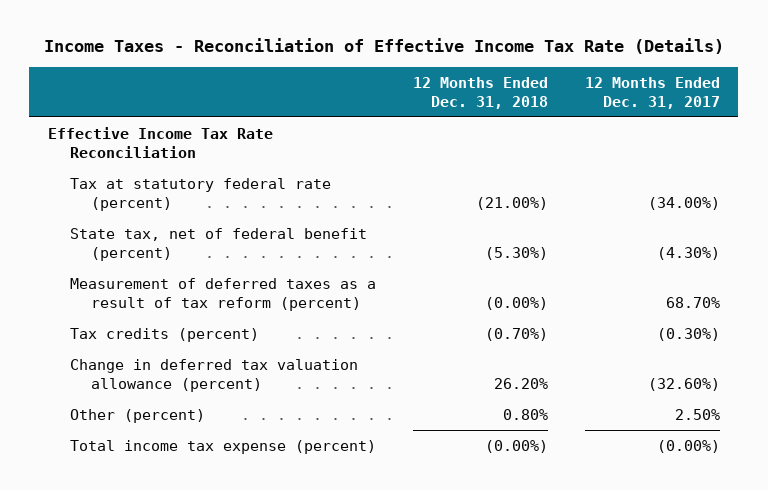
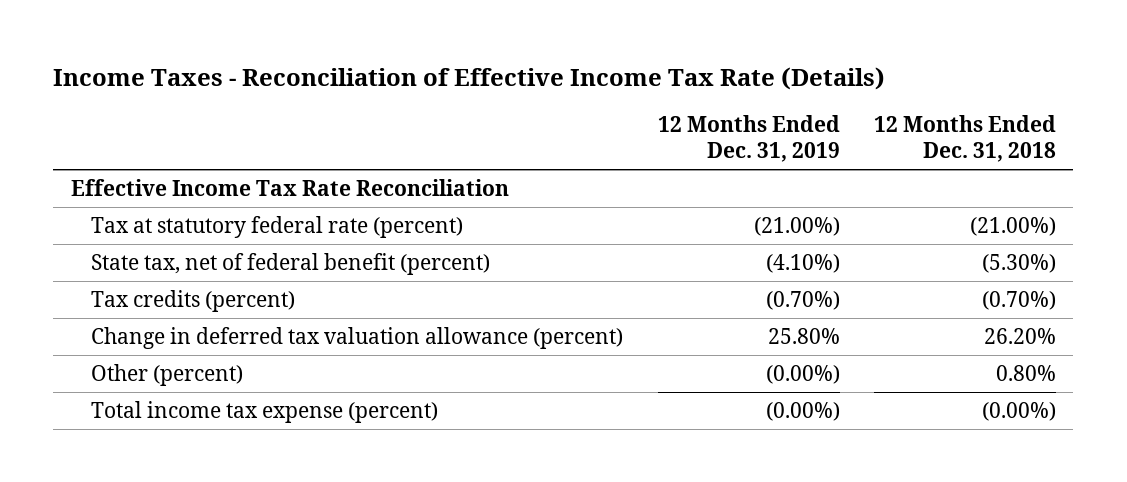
- | 12 Months Ended Dec. 31, 2018 | 12 Months Ended Dec. 31, 2017
+ | 12 Months Ended Dec. 31, 2019 | 12 Months Ended Dec. 31, 2018
- Measurement of deferred taxes as a result of tax reform (percent) | (0.00%) | 68.70%

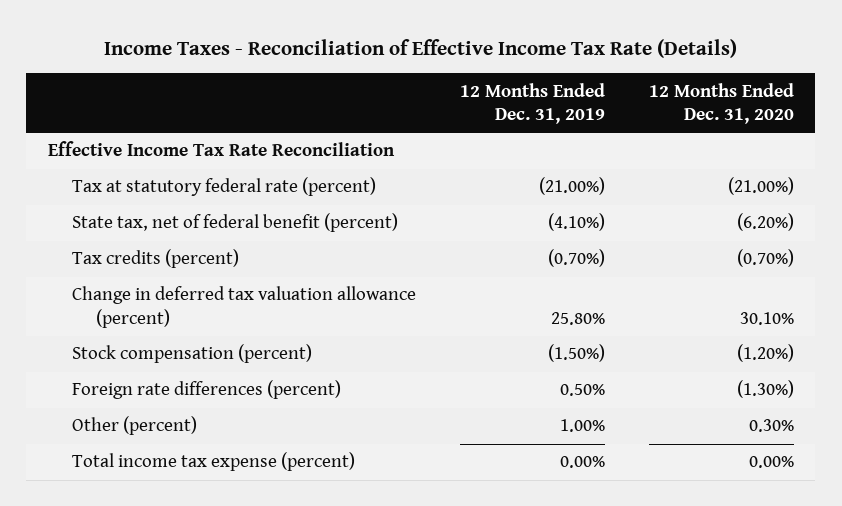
- | 12 Months Ended Dec. 31, 2019 | 12 Months Ended Dec. 31, 2018
+ | 12 Months Ended Dec. 31, 2019 | 12 Months Ended Dec. 31, 2020
- Other (percent) | (0.00%) | 0.80%
- Total income tax expense (percent) | (0.00%) | (0.00%)
+ Stock compensation (percent) | (1.50%) | (1.20%)
+ Foreign rate differences (percent) | 0.50% | (1.30%)
+ Other (percent) | 1.00% | 0.30%
+ Total income tax expense (percent) | 0.00% | 0.00%

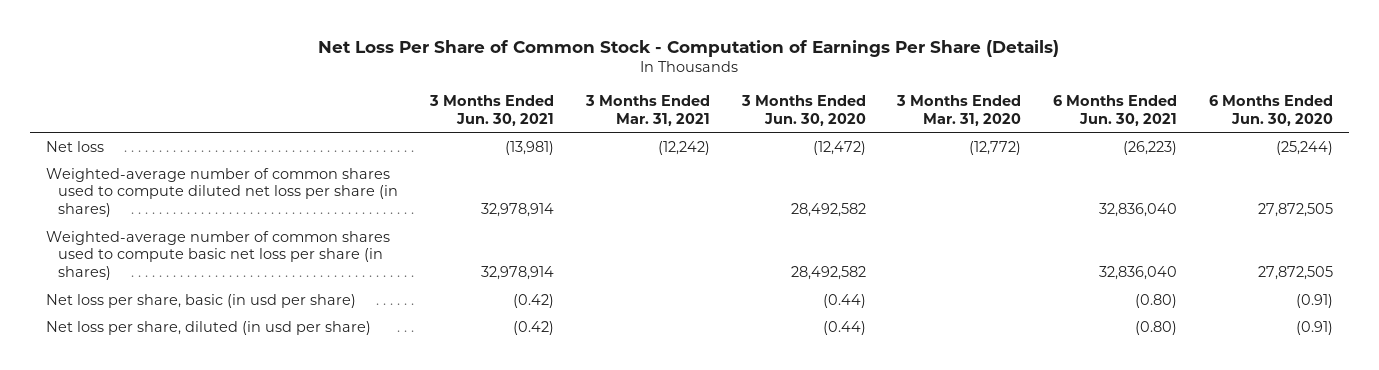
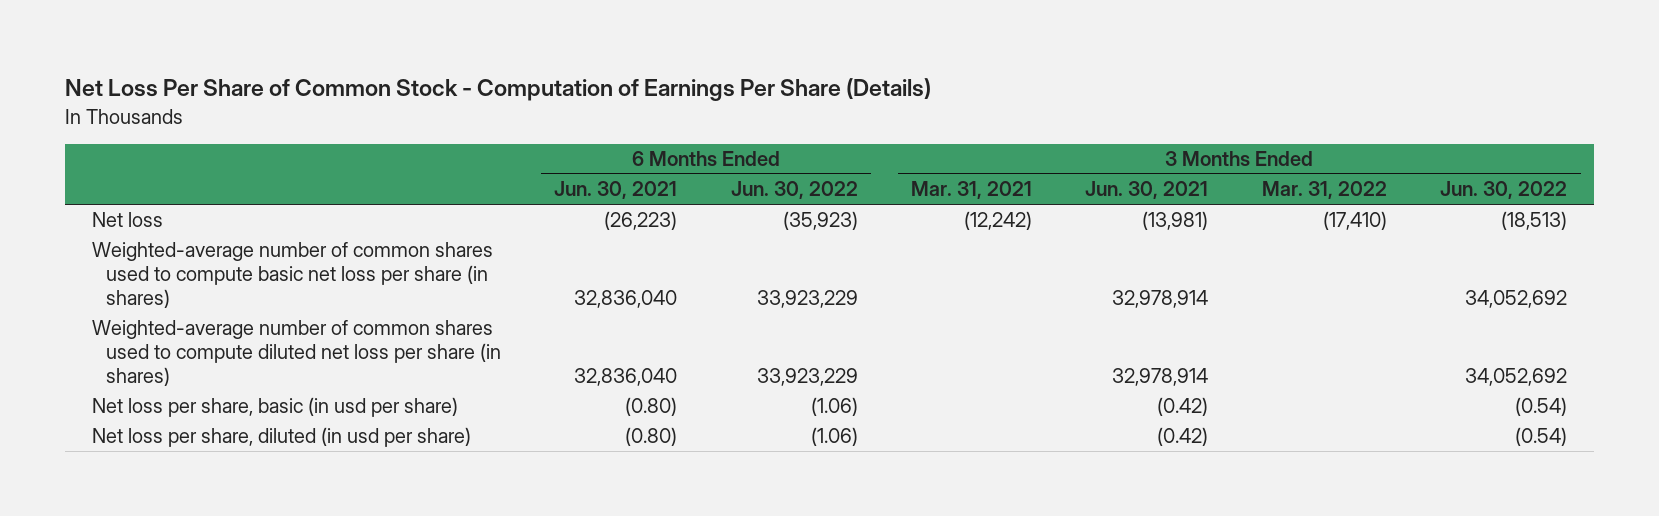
- | 3 Months Ended Jun. 30, 2021 | 3 Months Ended Mar. 31, 2021 | 3 Months Ended Jun. 30, 2020 | 3 Months Ended Mar. 31, 2020 | 6 Months Ended Jun. 30, 2021 | 6 Months Ended Jun. 30, 2020
+ | 6 Months Ended Jun. 30, 2021 | 6 Months Ended Jun. 30, 2022 | 3 Months Ended Mar. 31, 2021 | 3 Months Ended Jun. 30, 2021 | 3 Months Ended Mar. 31, 2022 | 3 Months Ended Jun. 30, 2022
moved down: Weighted-average number of common shares used to compute diluted net loss per share (in shares) | 32,836,040 | 33,923,229 | | 32,978,914 | | 34,052,692

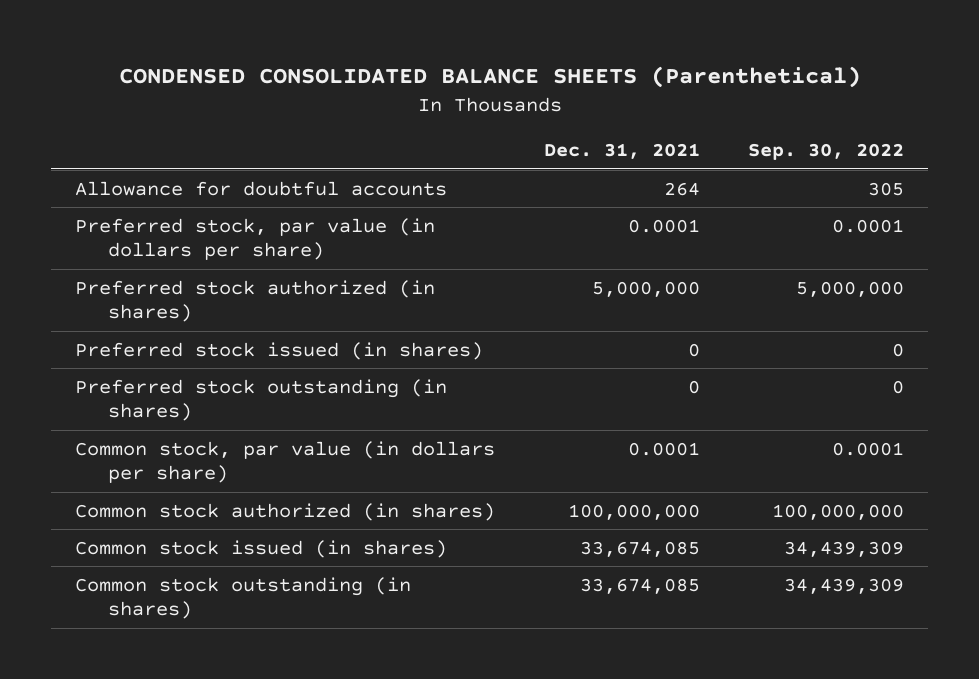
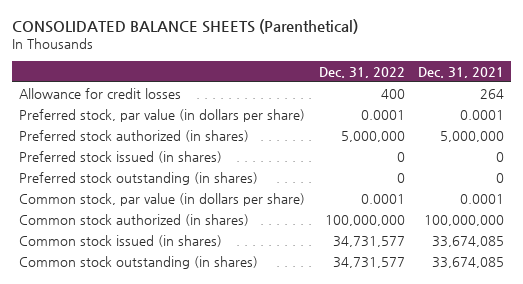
- CONDENSED CONSOLIDATED BALANCE SHEETS (Parenthetical)
+ CONSOLIDATED BALANCE SHEETS (Parenthetical)
- | Dec. 31, 2021 | Sep. 30, 2022
+ | Dec. 31, 2022 | Dec. 31, 2021
- Allowance for doubtful accounts | 264 | 305
+ Allowance for credit losses | 400 | 264

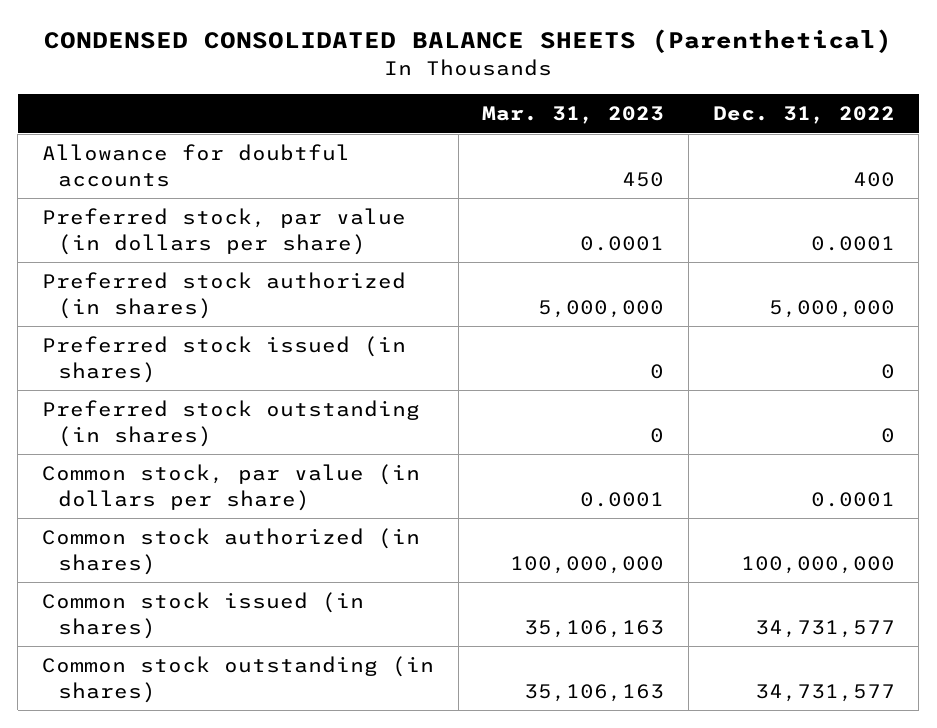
- CONSOLIDATED BALANCE SHEETS (Parenthetical)
+ CONDENSED CONSOLIDATED BALANCE SHEETS (Parenthetical)
- | Dec. 31, 2022 | Dec. 31, 2021
+ | Mar. 31, 2023 | Dec. 31, 2022
- Allowance for credit losses | 400 | 264
+ Allowance for doubtful accounts | 450 | 400

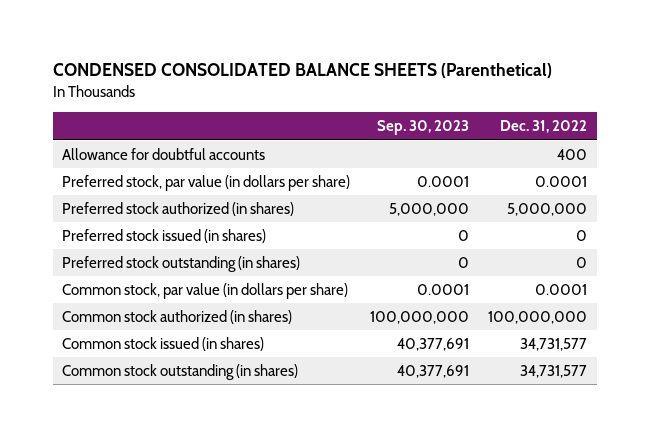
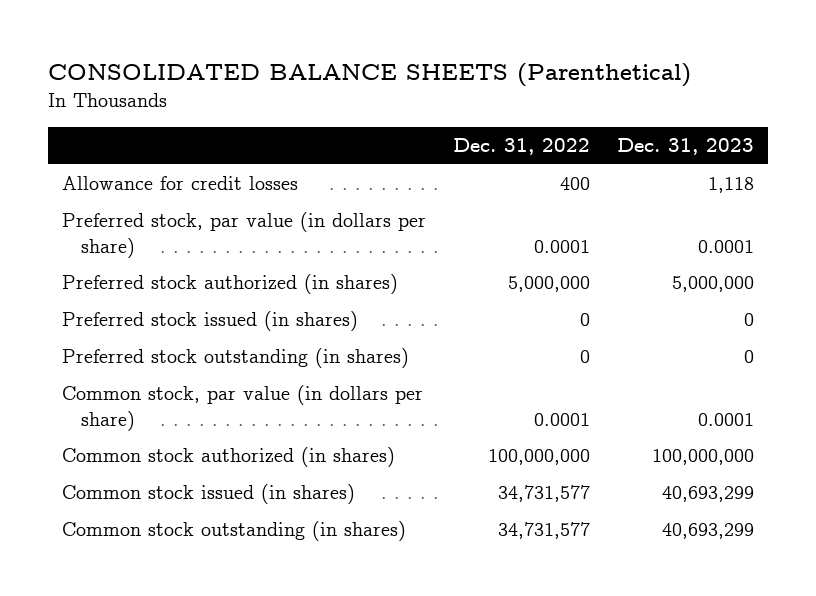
- CONDENSED CONSOLIDATED BALANCE SHEETS (Parenthetical)
+ CONSOLIDATED BALANCE SHEETS (Parenthetical)
- | Sep. 30, 2023 | Dec. 31, 2022
+ | Dec. 31, 2022 | Dec. 31, 2023
- Allowance for doubtful accounts | | 400
+ Allowance for credit losses | 400 | 1,118

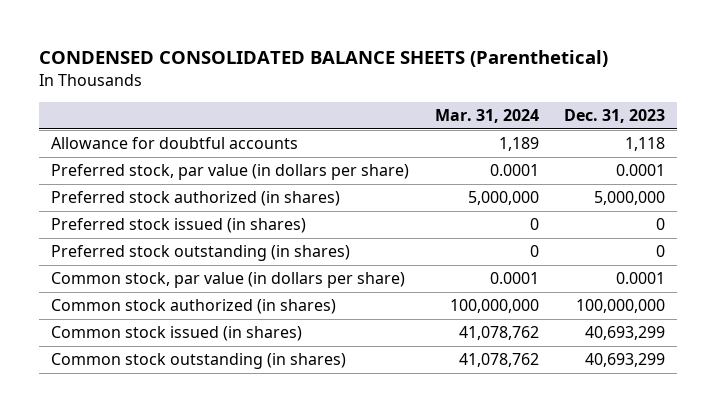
- CONSOLIDATED BALANCE SHEETS (Parenthetical)
+ CONDENSED CONSOLIDATED BALANCE SHEETS (Parenthetical)
- | Dec. 31, 2022 | Dec. 31, 2023
+ | Mar. 31, 2024 | Dec. 31, 2023
- Allowance for credit losses | 400 | 1,118
+ Allowance for doubtful accounts | 1,189 | 1,118

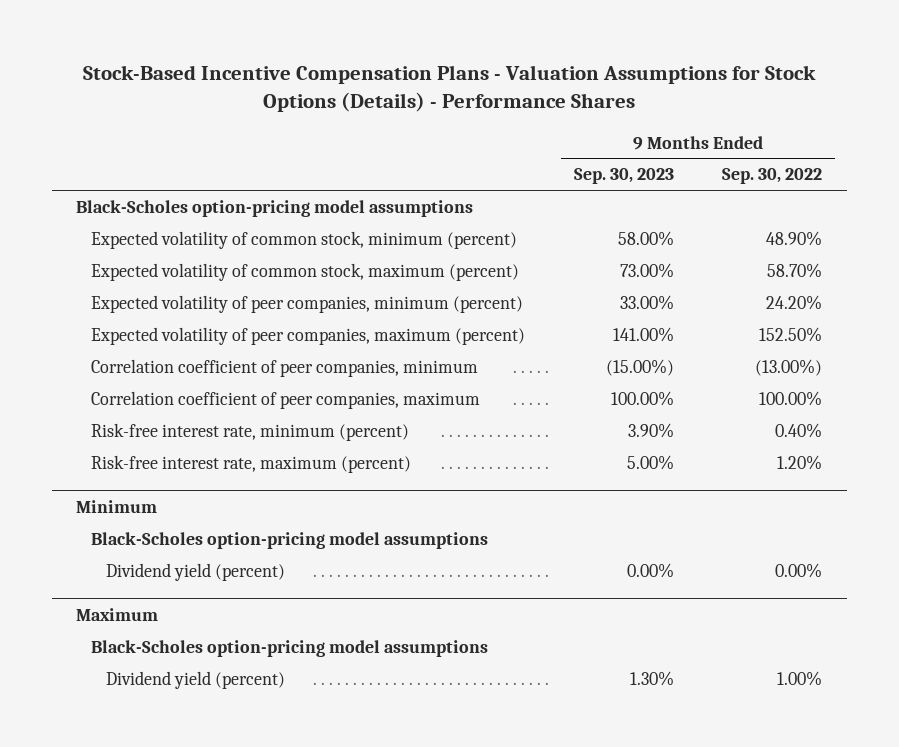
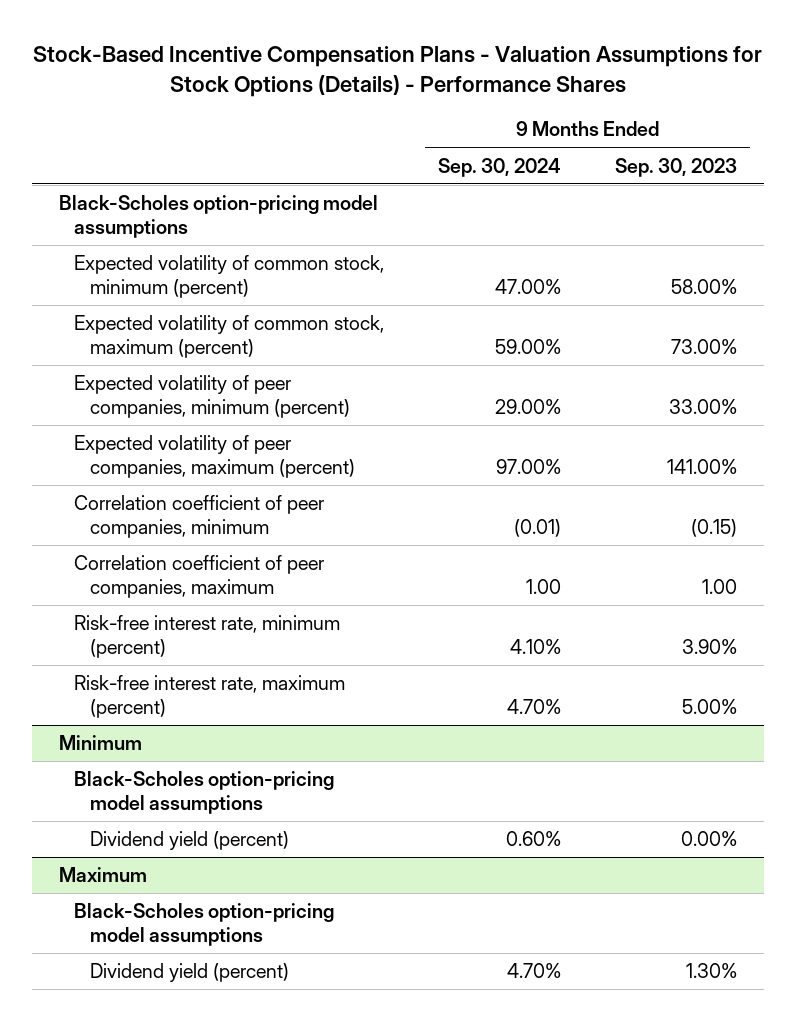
- | 9 Months Ended Sep. 30, 2023 | 9 Months Ended Sep. 30, 2022
+ | 9 Months Ended Sep. 30, 2024 | 9 Months Ended Sep. 30, 2023
- Correlation coefficient of peer companies, minimum | (15.00%) | (13.00%)
- Correlation coefficient of peer companies, maximum | 100.00% | 100.00%
+ Correlation coefficient of peer companies, minimum | (0.01) | (0.15)
+ Correlation coefficient of peer companies, maximum | 1.00 | 1.00

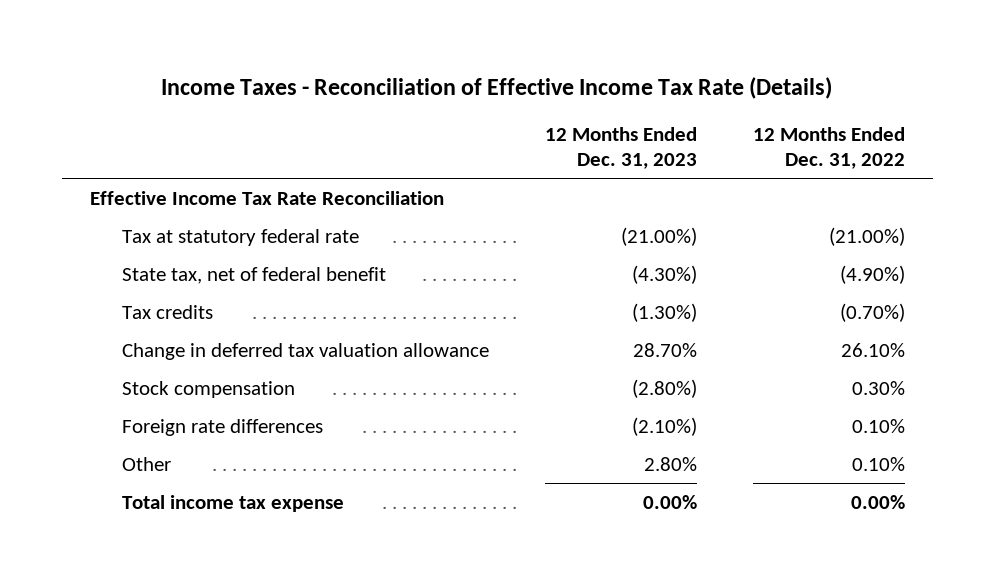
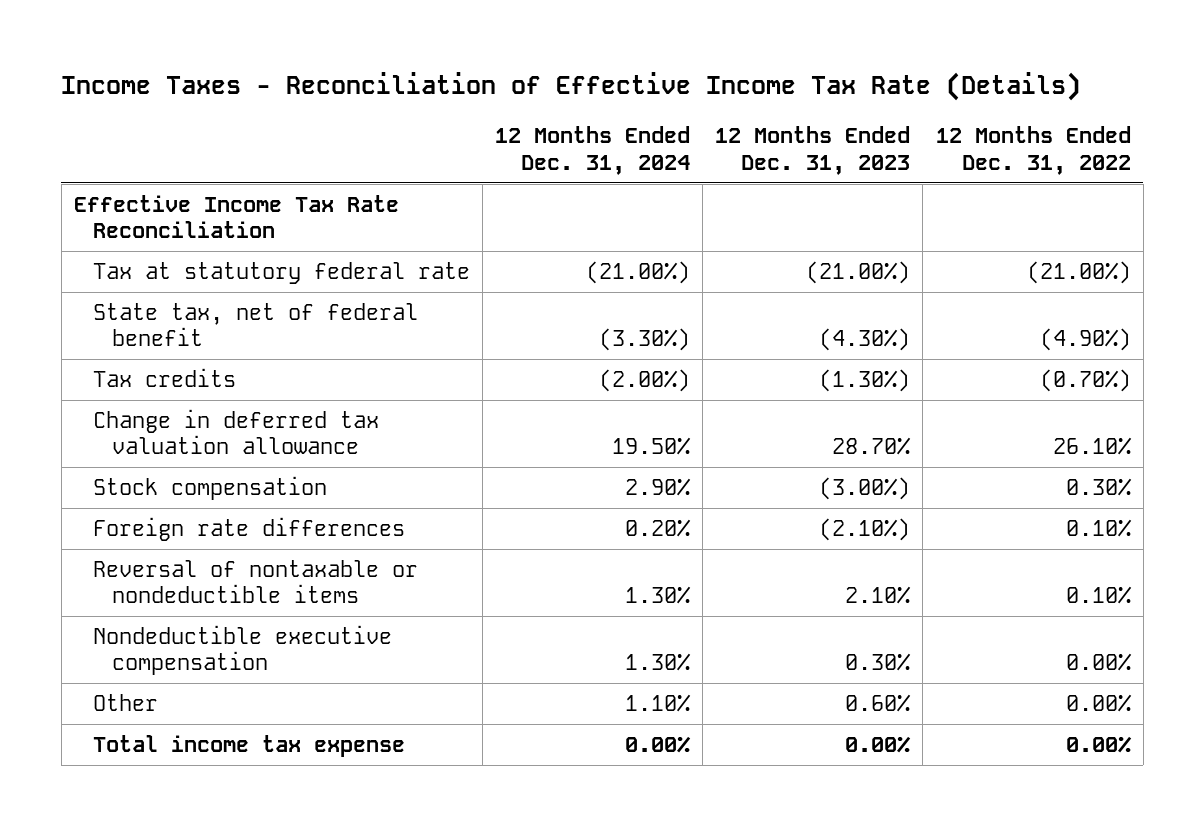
- | 12 Months Ended Dec. 31, 2023 | 12 Months Ended Dec. 31, 2022
+ | 12 Months Ended Dec. 31, 2024 | 12 Months Ended Dec. 31, 2023 | 12 Months Ended Dec. 31, 2022
- Stock compensation | (2.80%) | 0.30%
+ Stock compensation | 2.90% | (3.00%) | 0.30%
- Other | 2.80% | 0.10%
+ Reversal of nontaxable or nondeductible items | 1.30% | 2.10% | 0.10%
+ Nondeductible executive compensation | 1.30% | 0.30% | 0.00%
+ Other | 1.10% | 0.60% | 0.00%

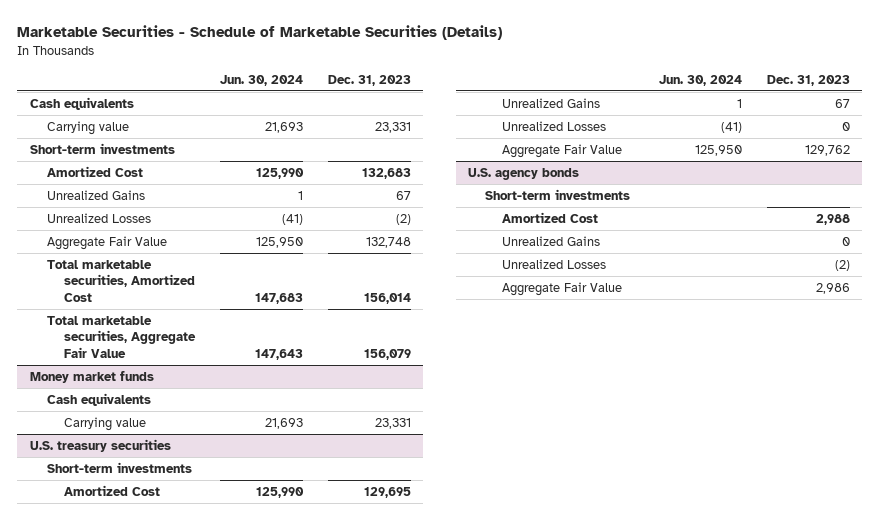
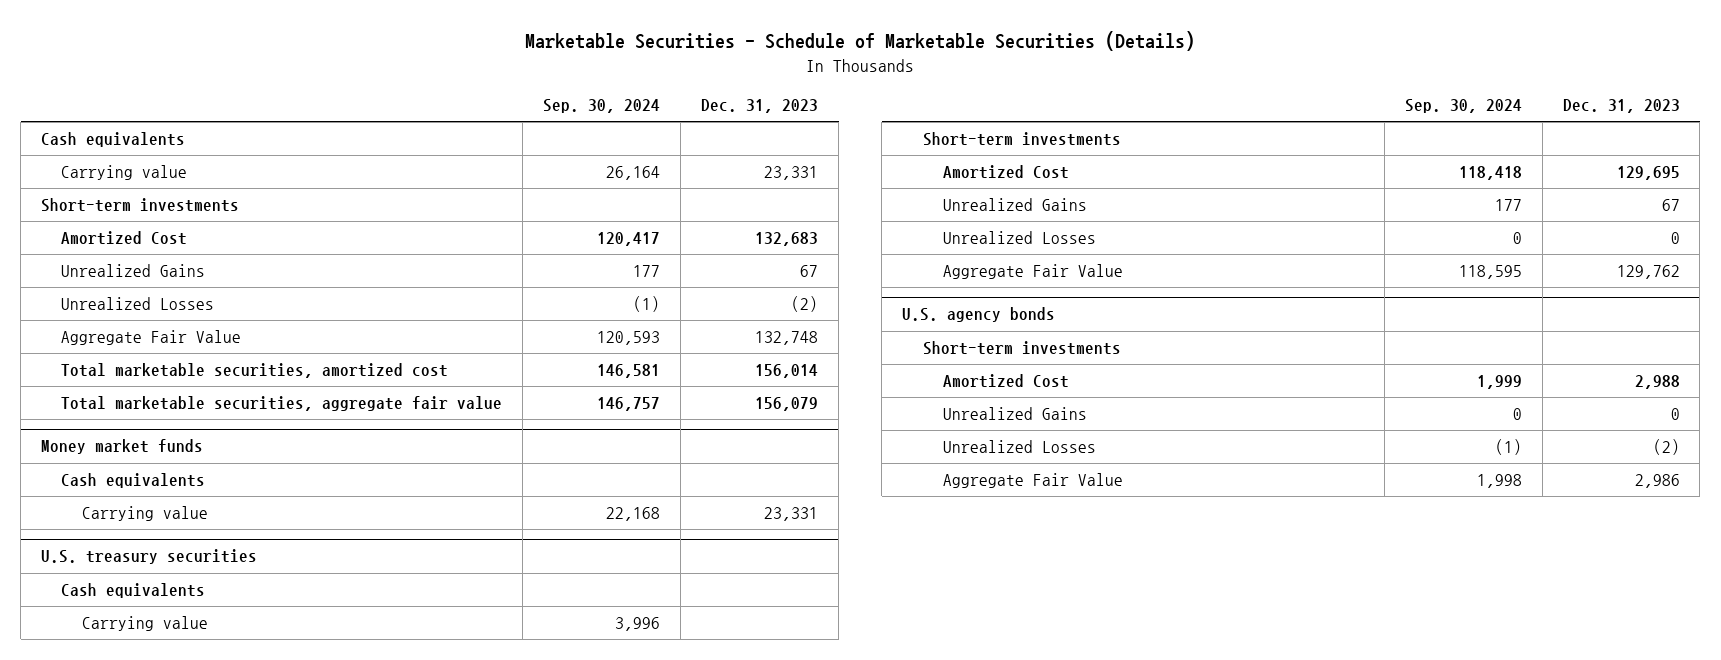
- | Jun. 30, 2024 | Dec. 31, 2023
+ | Sep. 30, 2024 | Dec. 31, 2023
- Total marketable securities, Amortized Cost | 147,683 | 156,014
- Total marketable securities, Aggregate Fair Value | 147,643 | 156,079
+ Total marketable securities, amortized cost | 146,581 | 156,014
+ Total marketable securities, aggregate fair value | 146,757 | 156,079
@ U.S. treasury securities
+ Cash equivalents
+ Carrying value | 3,996 |

